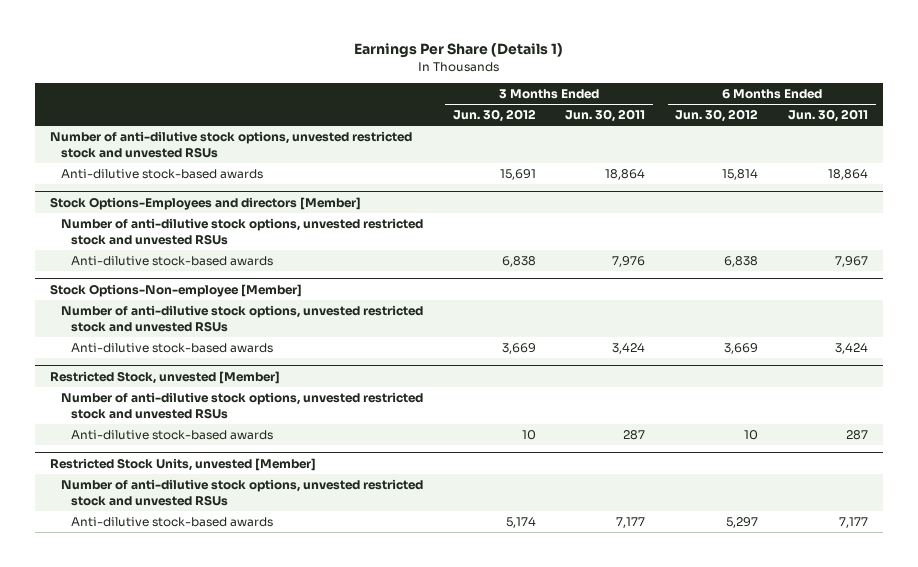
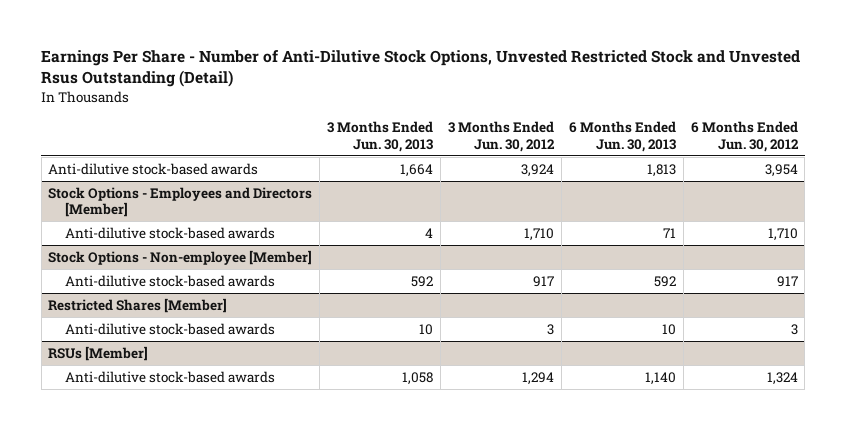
- Earnings Per Share (Details 1)
+ Earnings Per Share - Number of Anti-Dilutive Stock Options, Unvested Restricted Stock and Unvested Rsus Outstanding (Detail)
- | 3 Months Ended Jun. 30, 2012 | 3 Months Ended Jun. 30, 2011 | 6 Months Ended Jun. 30, 2012 | 6 Months Ended Jun. 30, 2011
+ | 3 Months Ended Jun. 30, 2013 | 3 Months Ended Jun. 30, 2012 | 6 Months Ended Jun. 30, 2013 | 6 Months Ended Jun. 30, 2012
- Number of anti-dilutive stock options, unvested restricted stock and unvested RSUs
- Anti-dilutive stock-based awards | 15,691 | 18,864 | 15,814 | 18,864
- Stock Options-Employees and directors [Member]
- Number of anti-dilutive stock options, unvested restricted stock and unvested RSUs
- Anti-dilutive stock-based awards | 6,838 | 7,976 | 6,838 | 7,967
- Stock Options-Non-employee [Member]
- Number of anti-dilutive stock options, unvested restricted stock and unvested RSUs
- Anti-dilutive stock-based awards | 3,669 | 3,424 | 3,669 | 3,424
- Restricted Stock, unvested [Member]
- Number of anti-dilutive stock options, unvested restricted stock and unvested RSUs
- Anti-dilutive stock-based awards | 10 | 287 | 10 | 287
- Restricted Stock Units, unvested [Member]
- Number of anti-dilutive stock options, unvested restricted stock and unvested RSUs
- Anti-dilutive stock-based awards | 5,174 | 7,177 | 5,297 | 7,177
+ Anti-dilutive stock-based awards | 1,664 | 3,924 | 1,813 | 3,954
+ Stock Options - Employees and Directors [Member]
+ Anti-dilutive stock-based awards | 4 | 1,710 | 71 | 1,710
+ Stock Options - Non-employee [Member]
+ Anti-dilutive stock-based awards | 592 | 917 | 592 | 917
+ Restricted Shares [Member]
+ Anti-dilutive stock-based awards | 10 | 3 | 10 | 3
+ RSUs [Member]
+ Anti-dilutive stock-based awards | 1,058 | 1,294 | 1,140 | 1,324

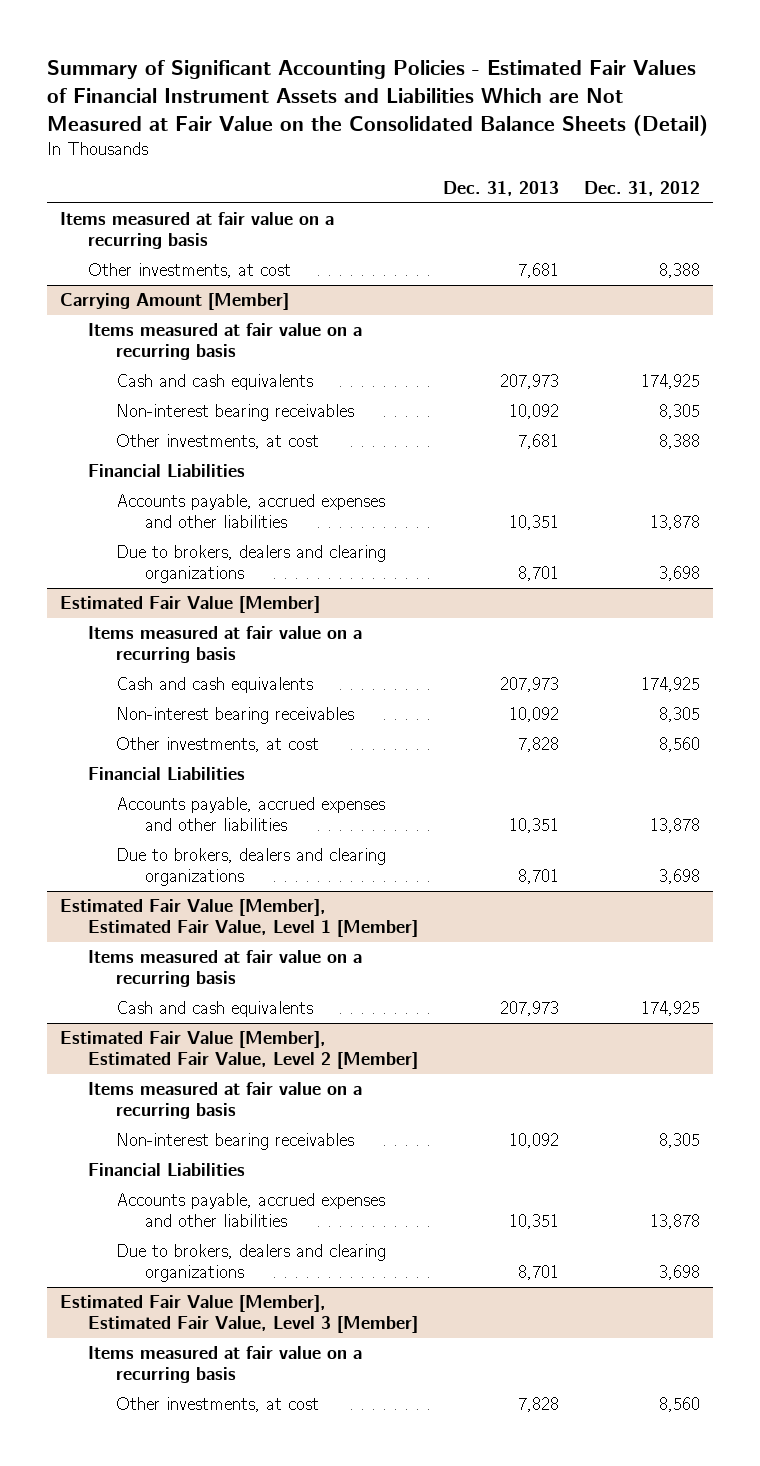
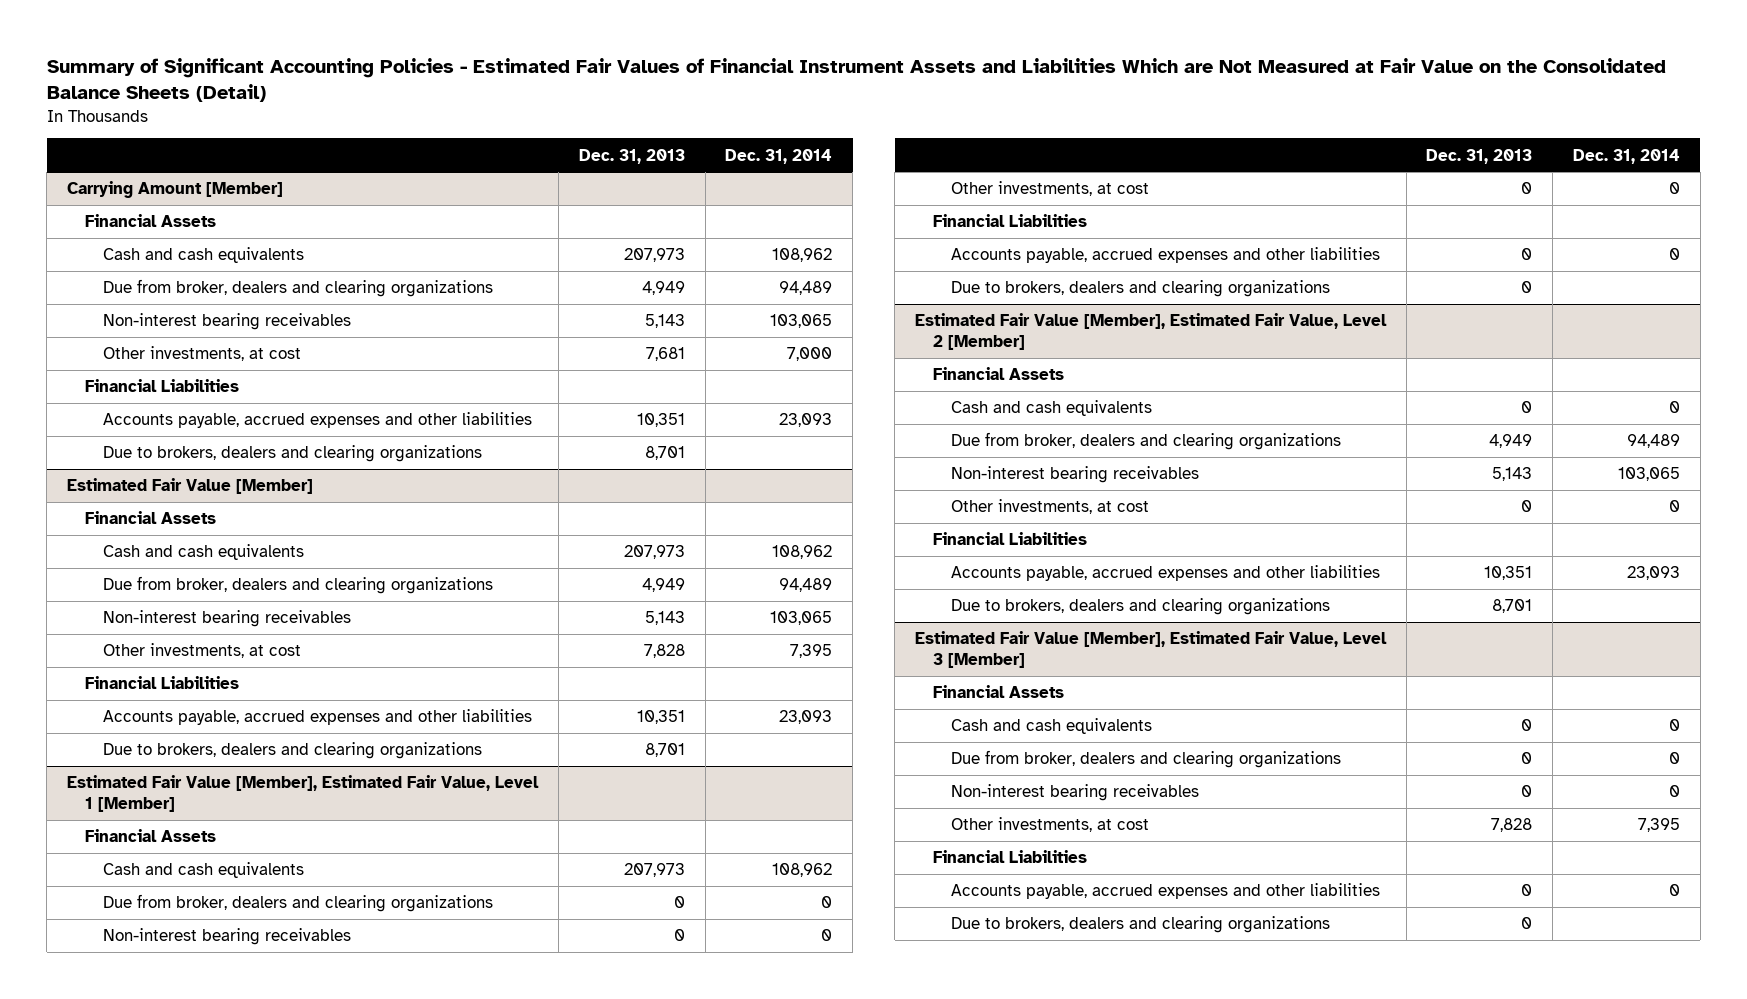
- | Dec. 31, 2013 | Dec. 31, 2012
+ | Dec. 31, 2013 | Dec. 31, 2014
- Items measured at fair value on a recurring basis
- Other investments, at cost | 7,681 | 8,388
@ Carrying Amount [Member]
- Items measured at fair value on a recurring basis
+ Financial Assets
- Non-interest bearing receivables | 10,092 | 8,305
+ Due from broker, dealers and clearing organizations | 4,949 | 94,489
+ Non-interest bearing receivables | 5,143 | 103,065
@ Estimated Fair Value [Member]
- Items measured at fair value on a recurring basis
+ Financial Assets
- Non-interest bearing receivables | 10,092 | 8,305
+ Due from broker, dealers and clearing organizations | 4,949 | 94,489
+ Non-interest bearing receivables | 5,143 | 103,065
@ Estimated Fair Value [Member], Estimated Fair Value, Level 1 [Member]
- Items measured at fair value on a recurring basis
+ Financial Assets
+ Due from broker, dealers and clearing organizations | 0 | 0
+ Non-interest bearing receivables | 0 | 0
+ Other investments, at cost | 0 | 0
+ Financial Liabilities
+ Accounts payable, accrued expenses and other liabilities | 0 | 0
+ Due to brokers, dealers and clearing organizations | 0 |
@ Estimated Fair Value [Member], Estimated Fair Value, Level 2 [Member]
- Items measured at fair value on a recurring basis
- Non-interest bearing receivables | 10,092 | 8,305
+ Financial Assets
+ Cash and cash equivalents | 0 | 0
+ Due from broker, dealers and clearing organizations | 4,949 | 94,489
+ Non-interest bearing receivables | 5,143 | 103,065
+ Other investments, at cost | 0 | 0
@ Estimated Fair Value [Member], Estimated Fair Value, Level 3 [Member]
- Items measured at fair value on a recurring basis
+ Financial Assets
+ Cash and cash equivalents | 0 | 0
+ Due from broker, dealers and clearing organizations | 0 | 0
+ Non-interest bearing receivables | 0 | 0
+ Financial Liabilities
+ Accounts payable, accrued expenses and other liabilities | 0 | 0
+ Due to brokers, dealers and clearing organizations | 0 |

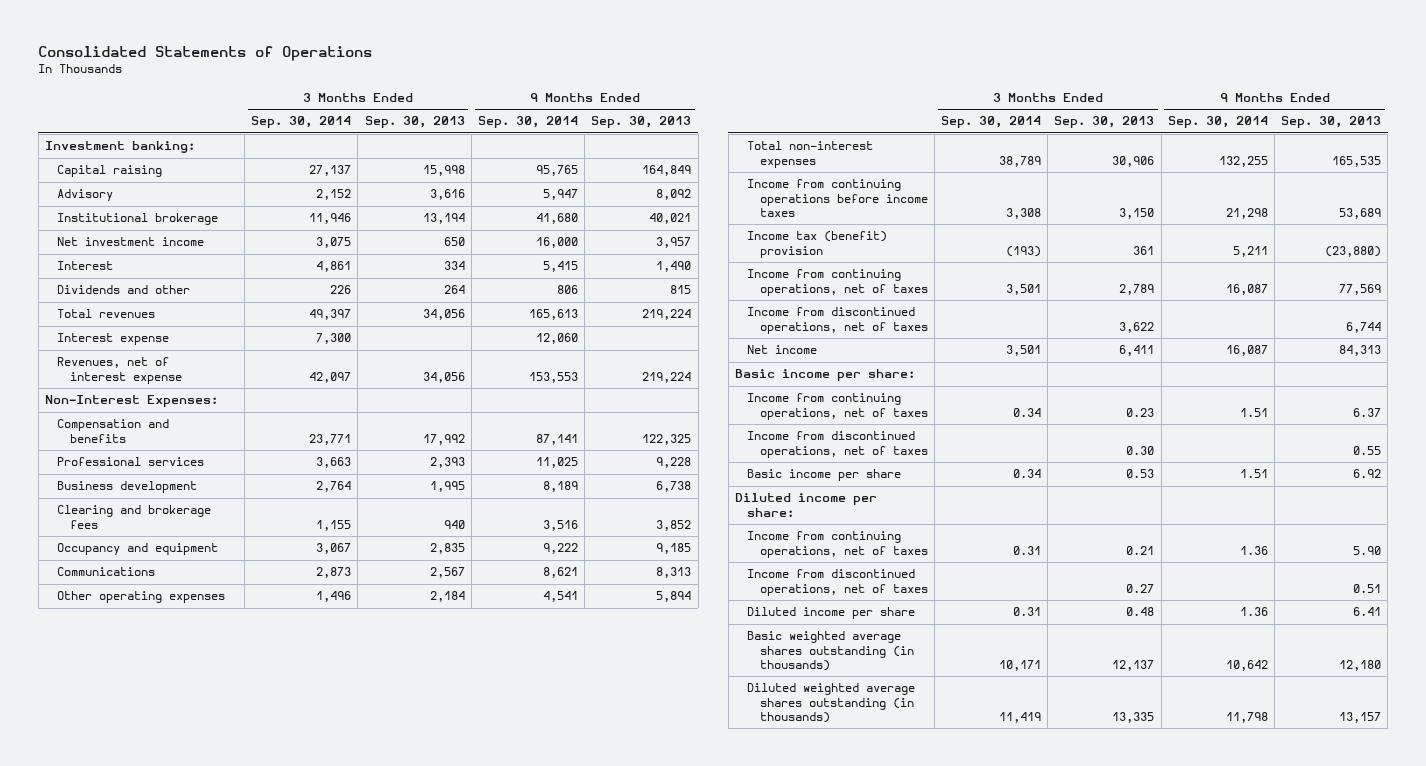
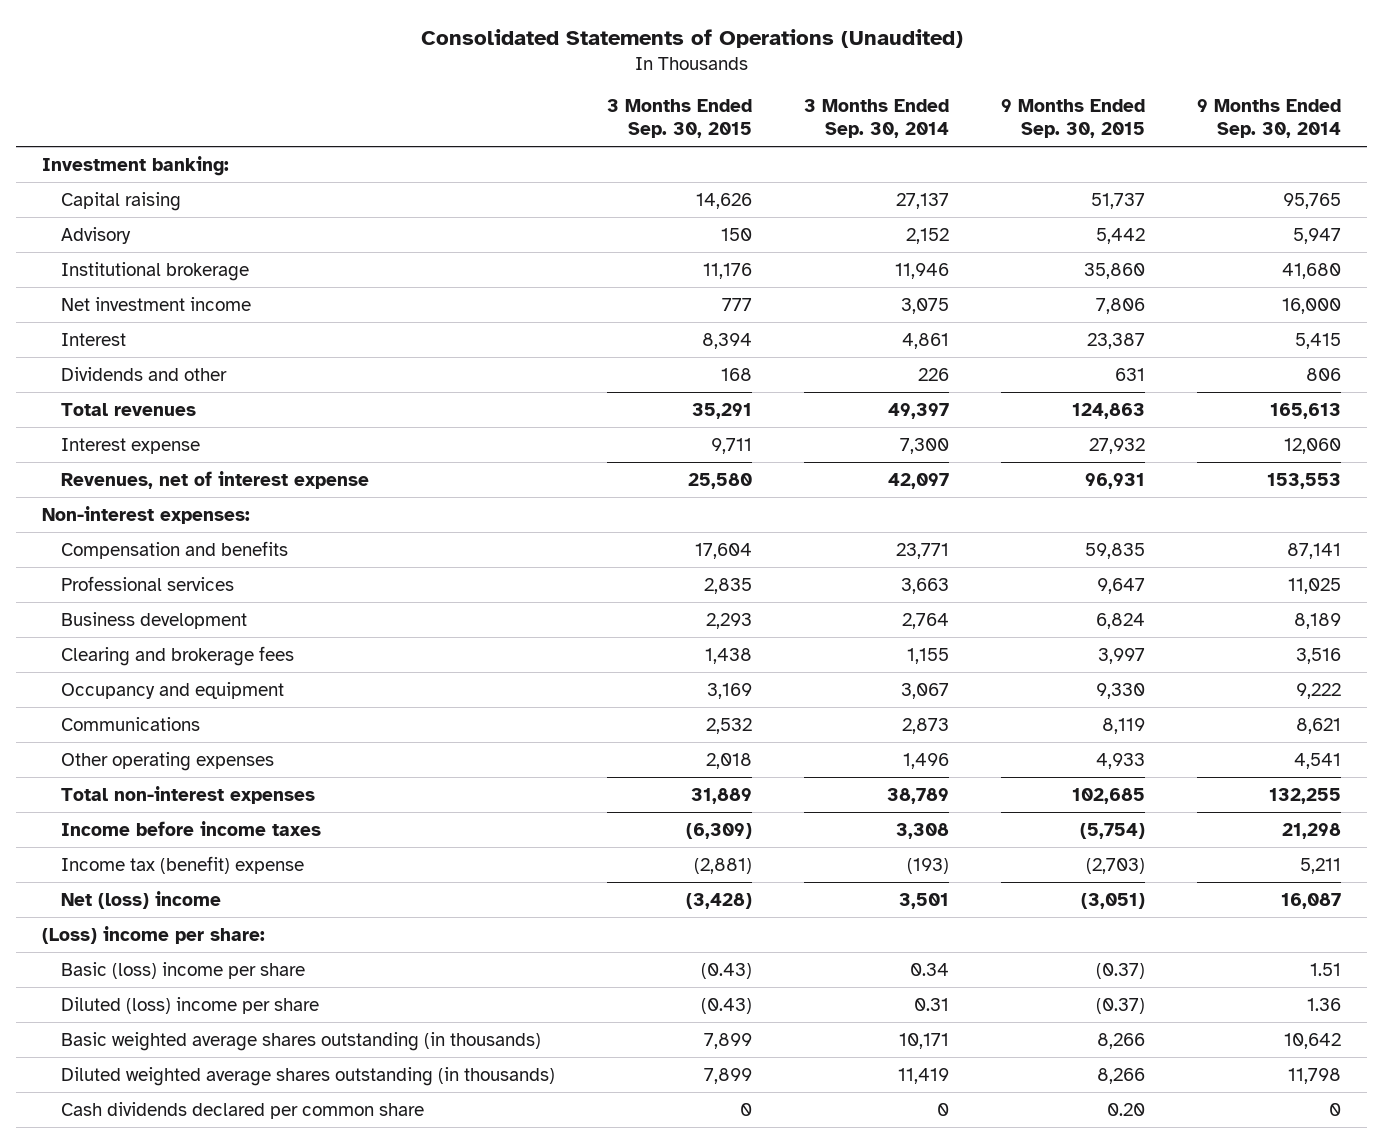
- Consolidated Statements of Operations
+ Consolidated Statements of Operations (Unaudited)
- | 3 Months Ended Sep. 30, 2014 | 3 Months Ended Sep. 30, 2013 | 9 Months Ended Sep. 30, 2014 | 9 Months Ended Sep. 30, 2013
+ | 3 Months Ended Sep. 30, 2015 | 3 Months Ended Sep. 30, 2014 | 9 Months Ended Sep. 30, 2015 | 9 Months Ended Sep. 30, 2014
- Non-Interest Expenses:
+ Non-interest expenses:
- Income from continuing operations before income taxes | 3,308 | 3,150 | 21,298 | 53,689
- Income tax (benefit) provision | (193) | 361 | 5,211 | (23,880)
- Income from continuing operations, net of taxes | 3,501 | 2,789 | 16,087 | 77,569
- Income from discontinued operations, net of taxes | | 3,622 | | 6,744
- Net income | 3,501 | 6,411 | 16,087 | 84,313
- Basic income per share:
- Income from continuing operations, net of taxes | 0.34 | 0.23 | 1.51 | 6.37
- Income from discontinued operations, net of taxes | | 0.30 | | 0.55
- Basic income per share | 0.34 | 0.53 | 1.51 | 6.92
- Diluted income per share:
- Income from continuing operations, net of taxes | 0.31 | 0.21 | 1.36 | 5.90
- Income from discontinued operations, net of taxes | | 0.27 | | 0.51
- Diluted income per share | 0.31 | 0.48 | 1.36 | 6.41
+ Income before income taxes | (6,309) | 3,308 | (5,754) | 21,298
+ Income tax (benefit) expense | (2,881) | (193) | (2,703) | 5,211
+ Net (loss) income | (3,428) | 3,501 | (3,051) | 16,087
+ (Loss) income per share:
+ Basic (loss) income per share | (0.43) | 0.34 | (0.37) | 1.51
+ Diluted (loss) income per share | (0.43) | 0.31 | (0.37) | 1.36
+ Cash dividends declared per common share | 0 | 0 | 0.20 | 0

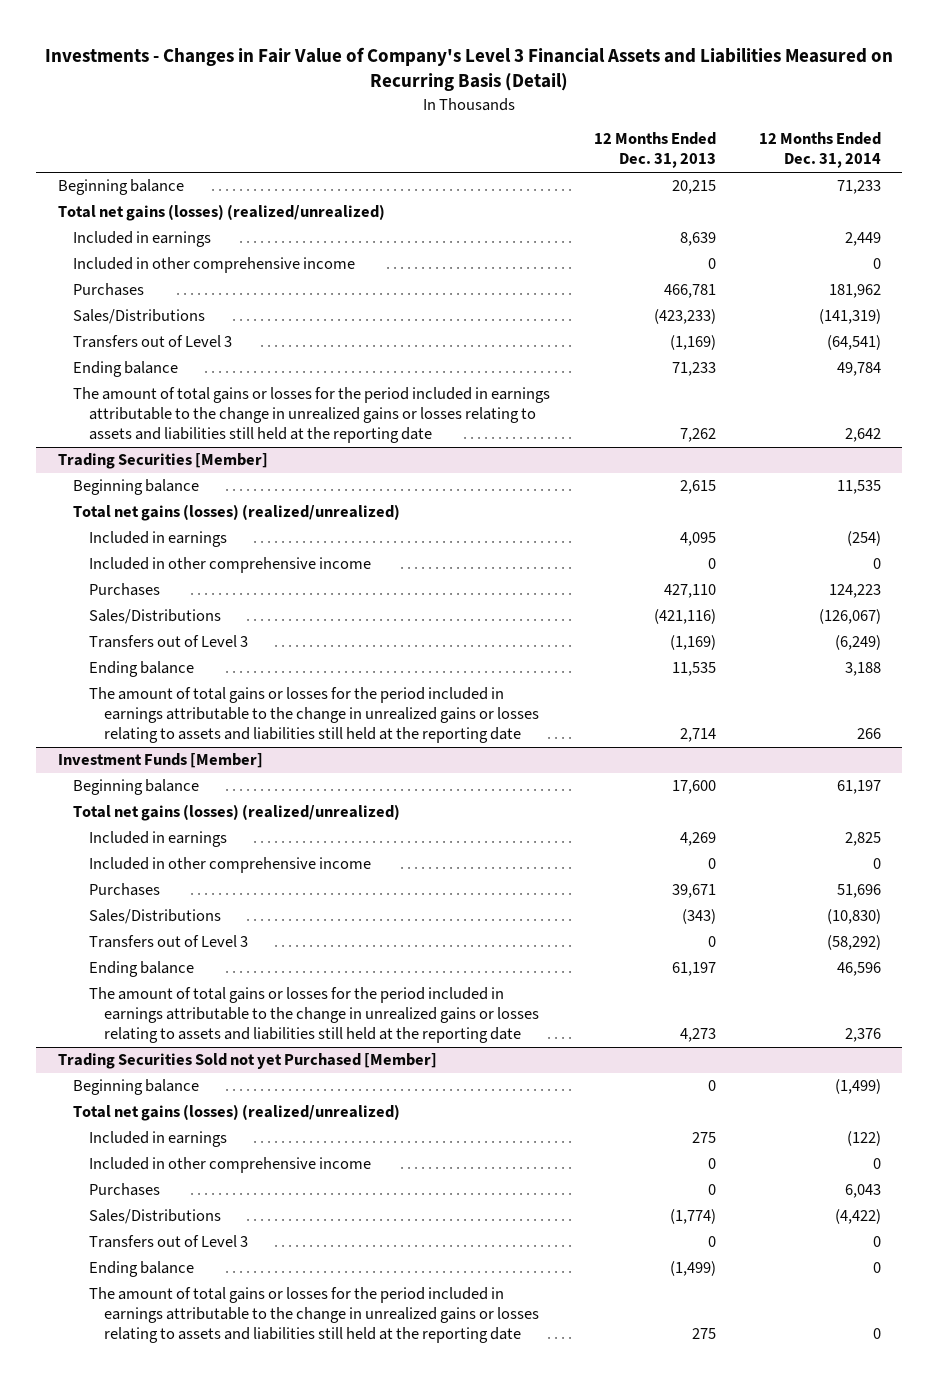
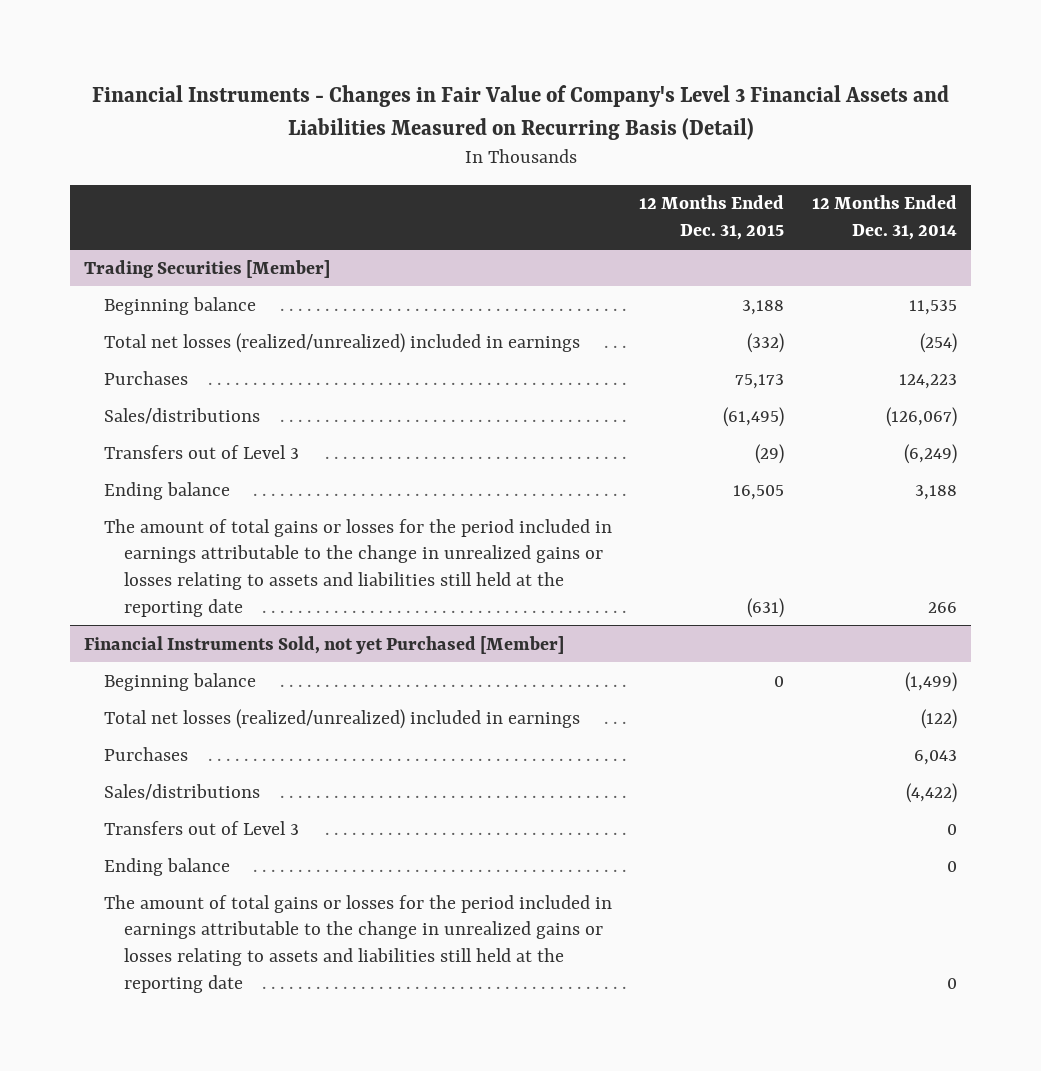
- Investments - Changes in Fair Value of Company's Level 3 Financial Assets and Liabilities Measured on Recurring Basis (Detail)
+ Financial Instruments - Changes in Fair Value of Company's Level 3 Financial Assets and Liabilities Measured on Recurring Basis (Detail)
- | 12 Months Ended Dec. 31, 2013 | 12 Months Ended Dec. 31, 2014
+ | 12 Months Ended Dec. 31, 2015 | 12 Months Ended Dec. 31, 2014
- Beginning balance | 20,215 | 71,233
- Total net gains (losses) (realized/unrealized)
- Included in earnings | 8,639 | 2,449
- Included in other comprehensive income | 0 | 0
- Purchases | 466,781 | 181,962
- Sales/Distributions | (423,233) | (141,319)
- Transfers out of Level 3 | (1,169) | (64,541)
- Ending balance | 71,233 | 49,784
- The amount of total gains or losses for the period included in earnings attributable to the change in unrealized gains or losses relating to assets and liabilities still held at the reporting date | 7,262 | 2,642
@ Trading Securities [Member]
- Total net gains (losses) (realized/unrealized)
- Included in earnings | 4,095 | (254)
- Included in other comprehensive income | 0 | 0
+ Total net losses (realized/unrealized) included in earnings | (332) | (254)
- Sales/Distributions | (421,116) | (126,067)
+ Sales/distributions | (61,495) | (126,067)
- Investment Funds [Member]
- Beginning balance | 17,600 | 61,197
- Total net gains (losses) (realized/unrealized)
- Included in earnings | 4,269 | 2,825
- Included in other comprehensive income | 0 | 0
- Purchases | 39,671 | 51,696
- Sales/Distributions | (343) | (10,830)
- Transfers out of Level 3 | 0 | (58,292)
- Ending balance | 61,197 | 46,596
- The amount of total gains or losses for the period included in earnings attributable to the change in unrealized gains or losses relating to assets and liabilities still held at the reporting date | 4,273 | 2,376
- Trading Securities Sold not yet Purchased [Member]
+ Financial Instruments Sold, not yet Purchased [Member]
- Total net gains (losses) (realized/unrealized)
- Included in earnings | 275 | (122)
- Included in other comprehensive income | 0 | 0
+ Total net losses (realized/unrealized) included in earnings | | (122)
- Sales/Distributions | (1,774) | (4,422)
+ Sales/distributions | | (4,422)

